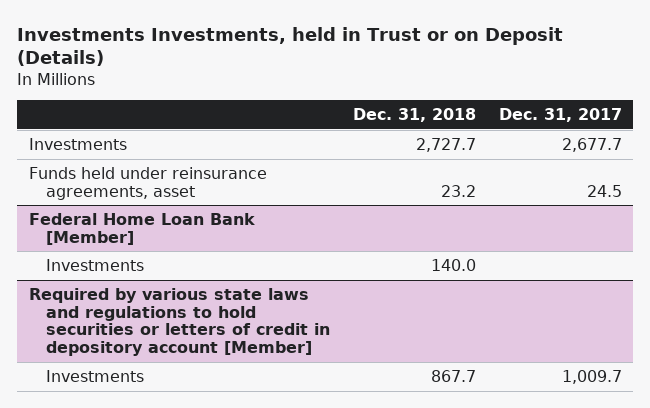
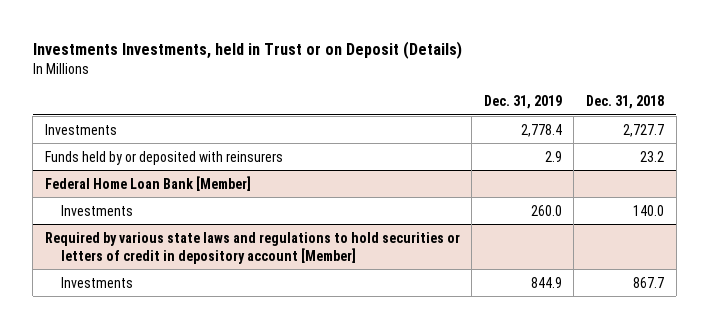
- | Dec. 31, 2018 | Dec. 31, 2017
+ | Dec. 31, 2019 | Dec. 31, 2018
- Funds held under reinsurance agreements, asset | 23.2 | 24.5
+ Funds held by or deposited with reinsurers | 2.9 | 23.2

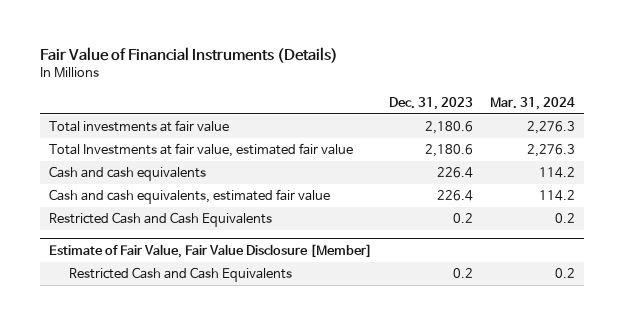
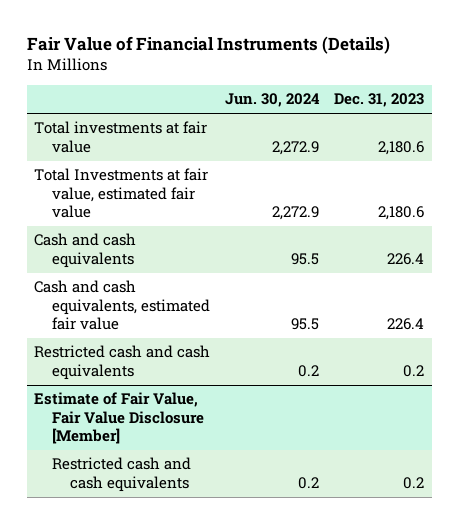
- | Dec. 31, 2023 | Mar. 31, 2024
+ | Jun. 30, 2024 | Dec. 31, 2023
- Restricted Cash and Cash Equivalents | 0.2 | 0.2
+ Restricted cash and cash equivalents | 0.2 | 0.2
@ Estimate of Fair Value, Fair Value Disclosure [Member]
- Restricted Cash and Cash Equivalents | 0.2 | 0.2
+ Restricted cash and cash equivalents | 0.2 | 0.2

